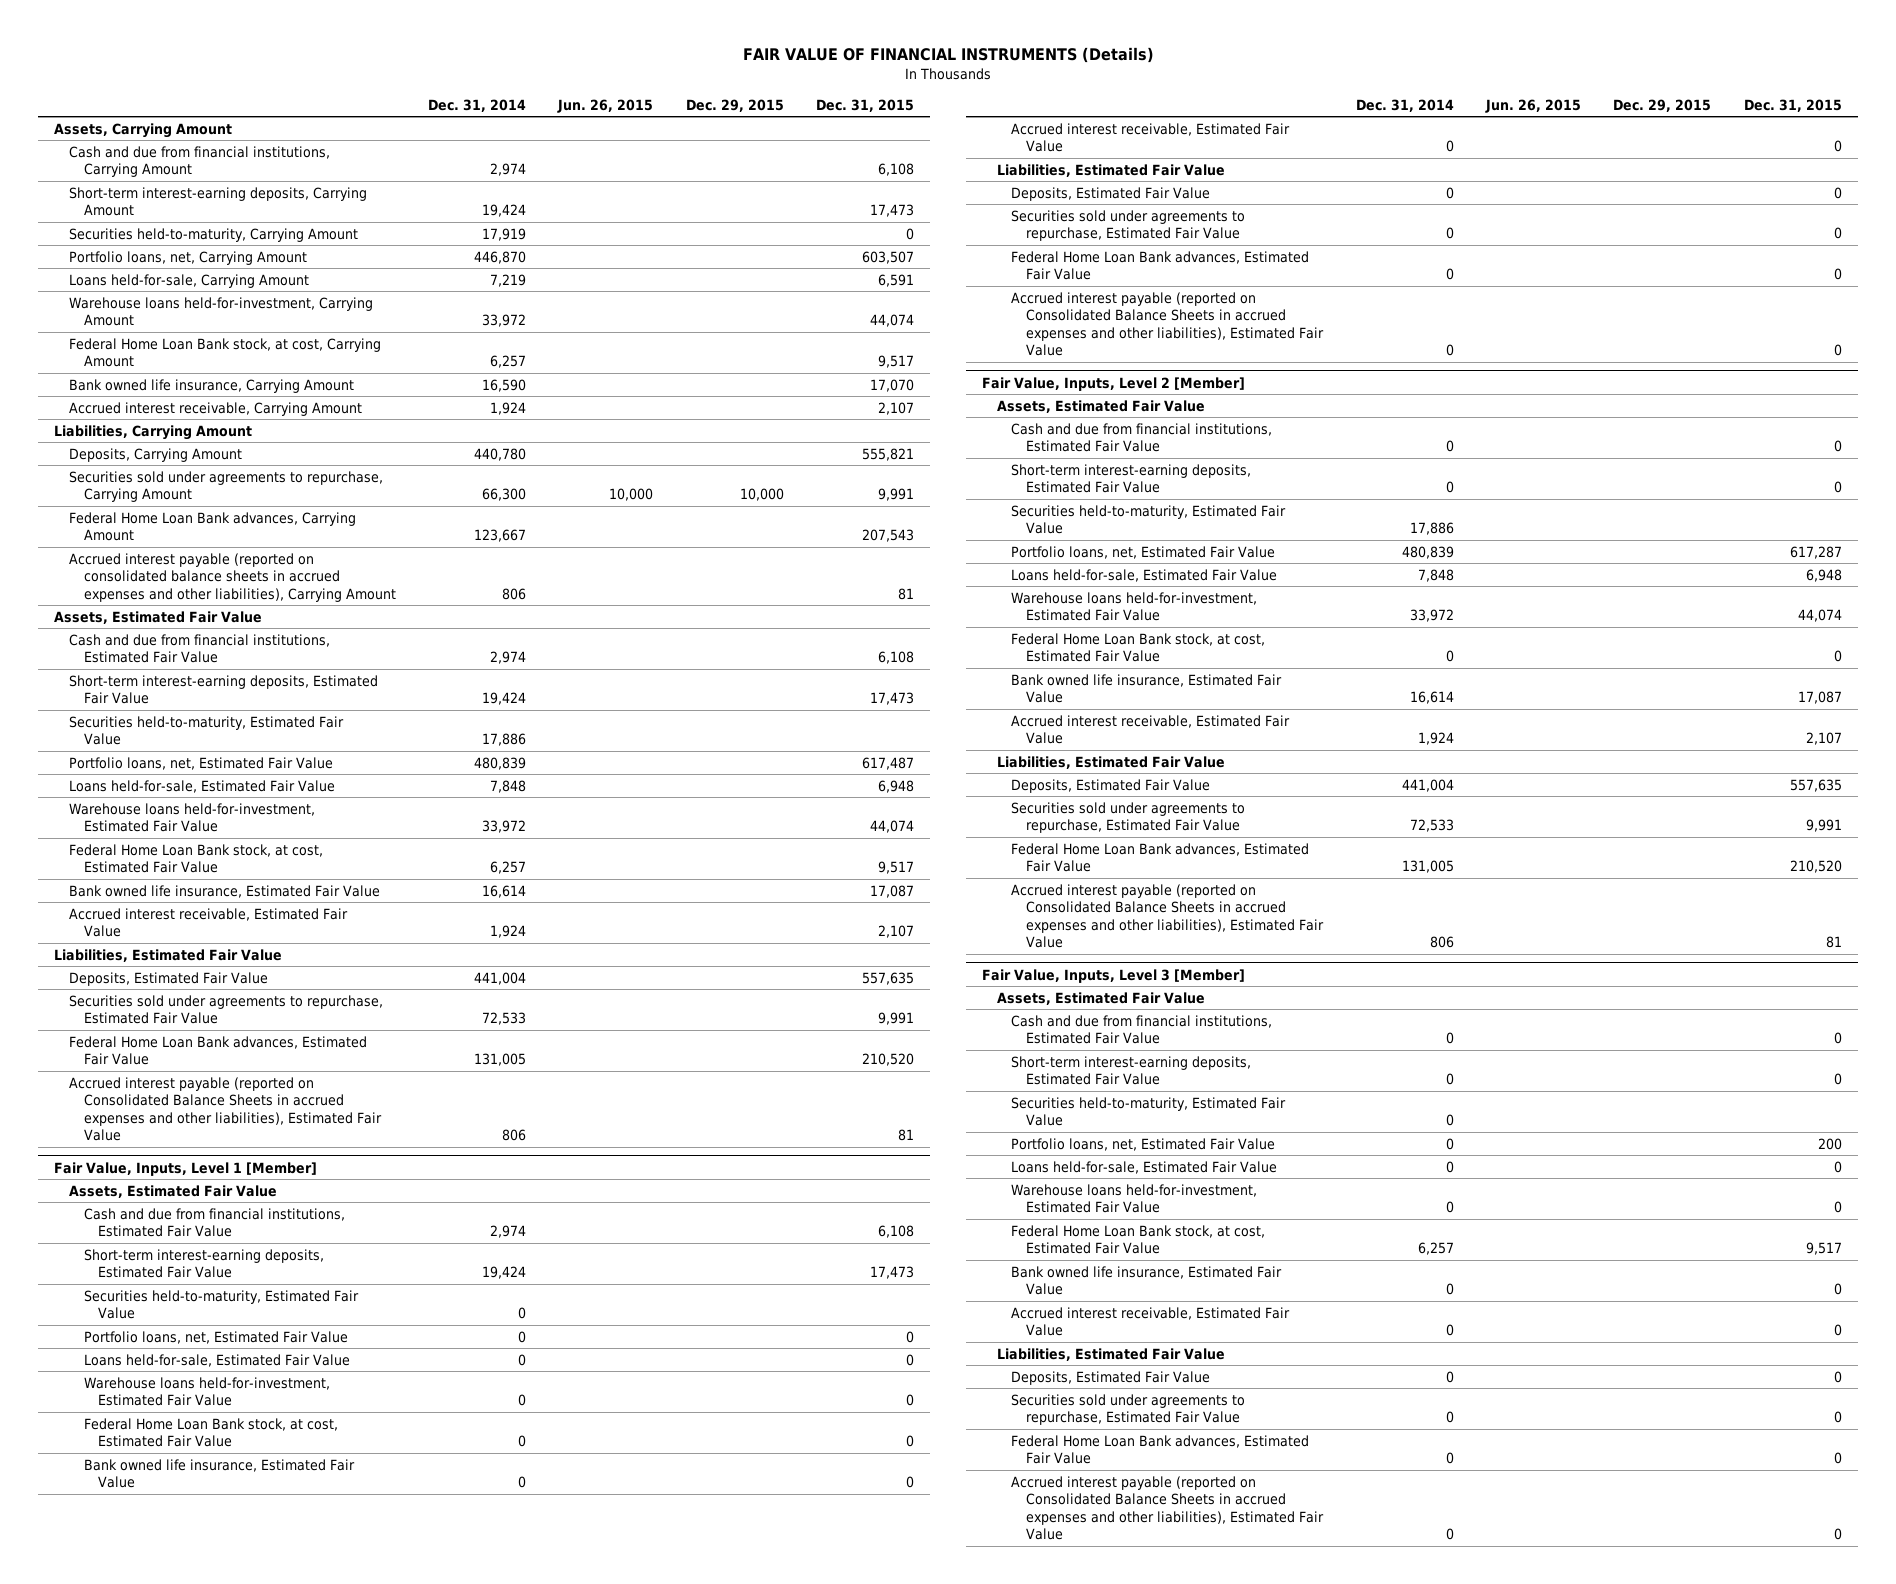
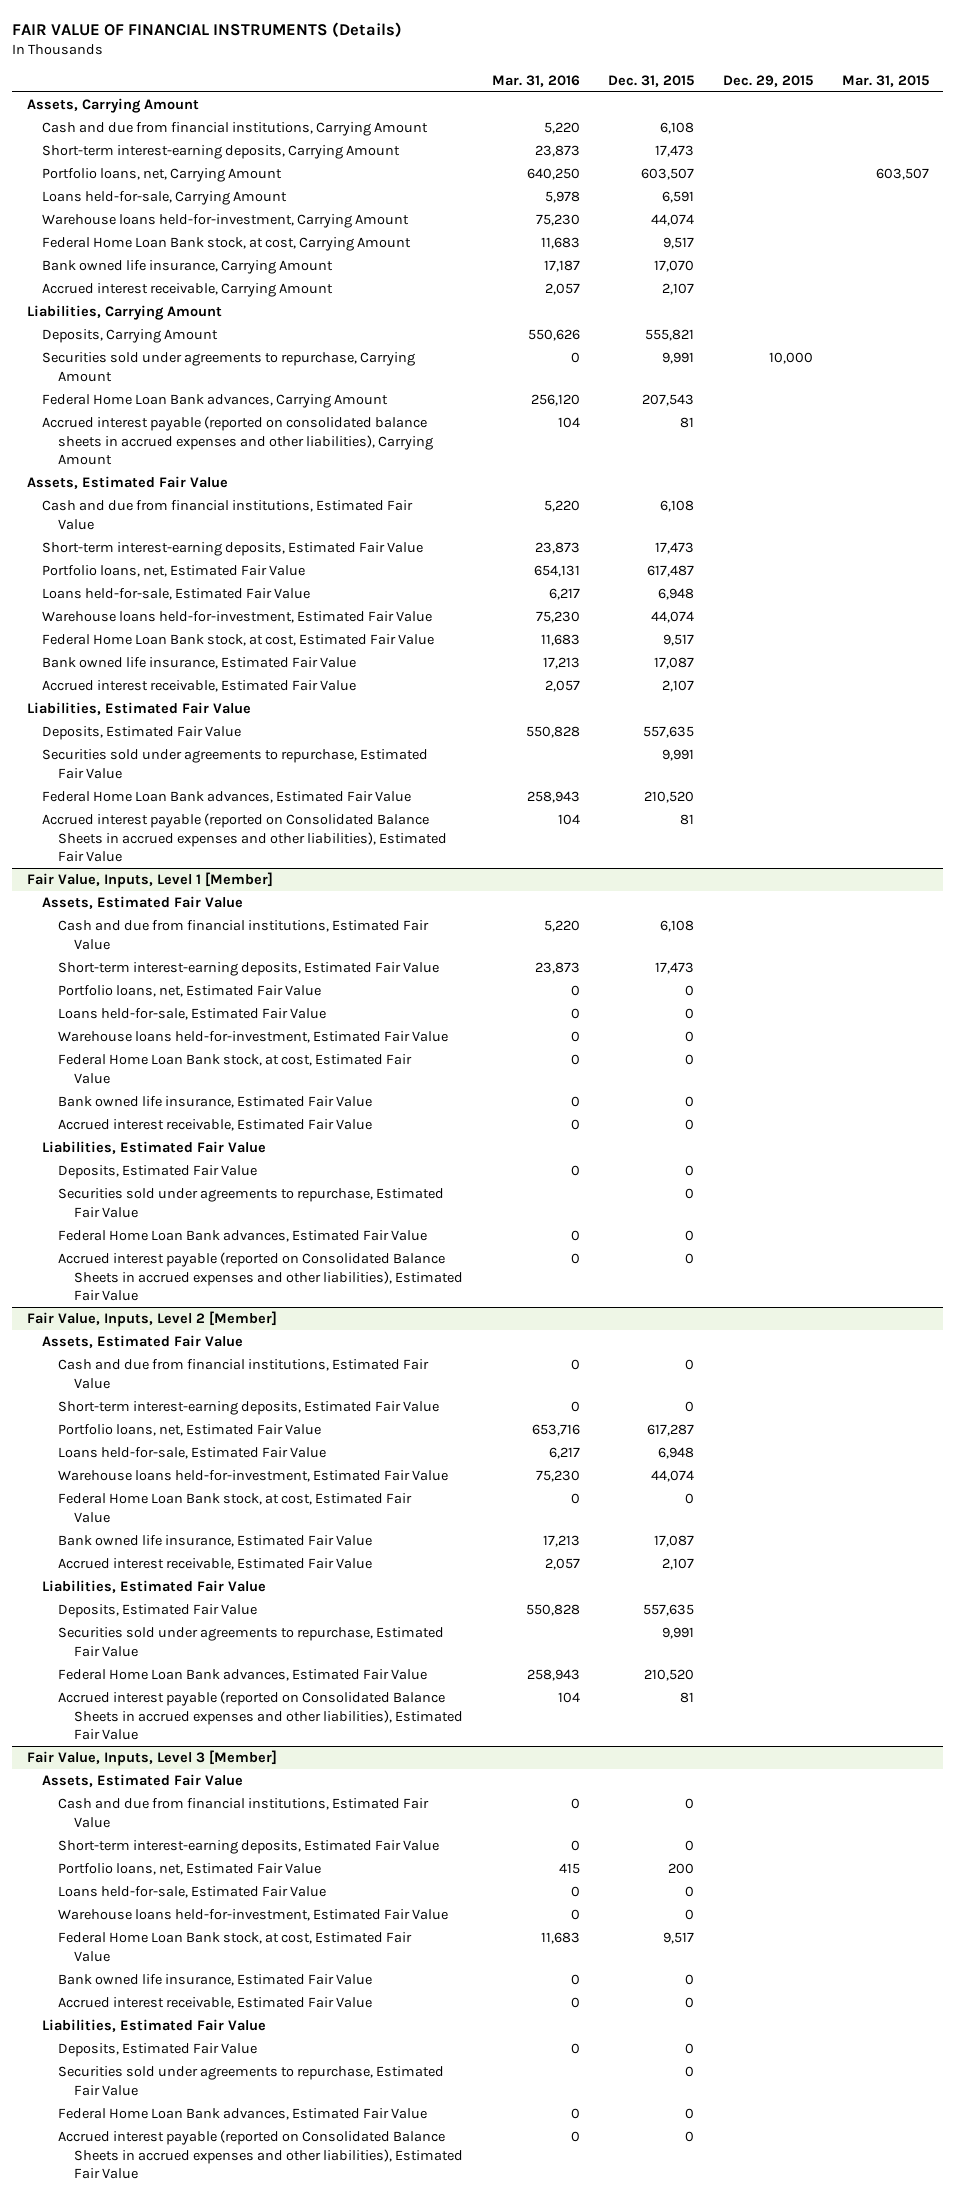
- | Dec. 31, 2014 | Jun. 26, 2015 | Dec. 29, 2015 | Dec. 31, 2015
+ | Mar. 31, 2016 | Dec. 31, 2015 | Dec. 29, 2015 | Mar. 31, 2015
- Securities held-to-maturity, Carrying Amount | 17,919 | | | 0
- Securities held-to-maturity, Estimated Fair Value | 17,886 | | |
@ Fair Value, Inputs, Level 1 [Member]
- Securities held-to-maturity, Estimated Fair Value | 0 | | |
@ Fair Value, Inputs, Level 2 [Member]
- Securities held-to-maturity, Estimated Fair Value | 17,886 | | |
@ Fair Value, Inputs, Level 3 [Member]
- Securities held-to-maturity, Estimated Fair Value | 0 | | |

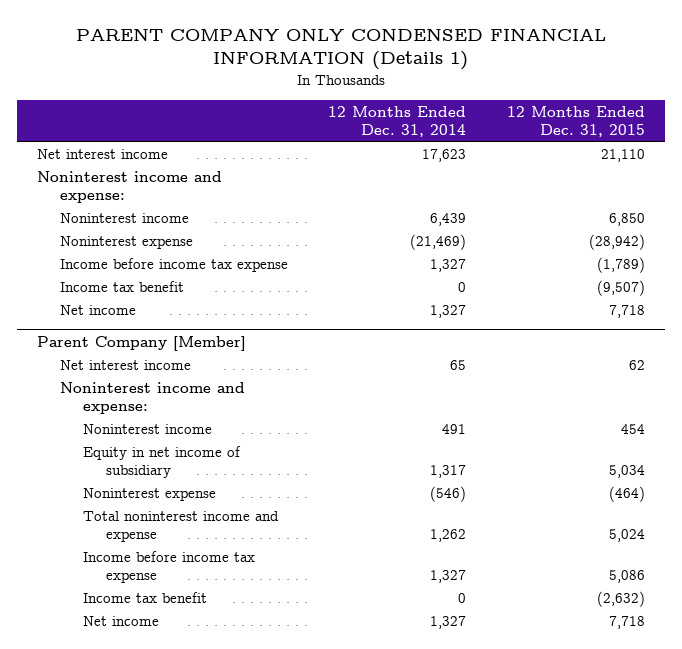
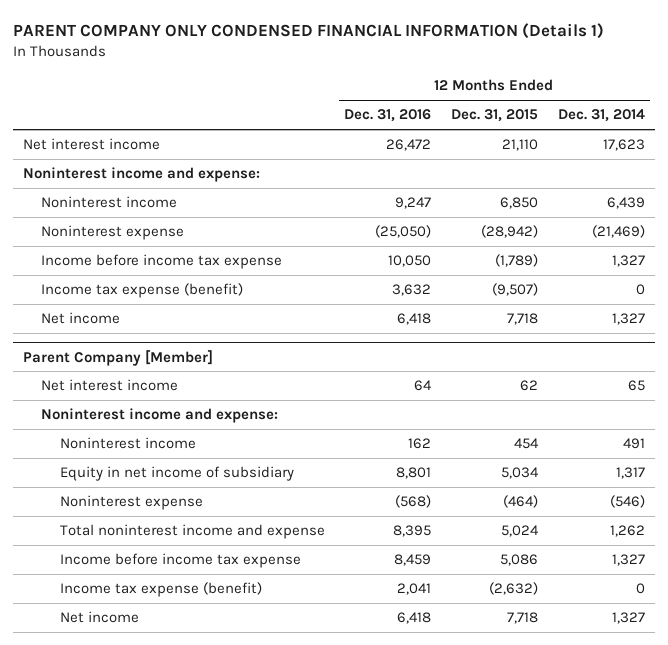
- | 12 Months Ended Dec. 31, 2014 | 12 Months Ended Dec. 31, 2015
+ | 12 Months Ended Dec. 31, 2016 | 12 Months Ended Dec. 31, 2015 | 12 Months Ended Dec. 31, 2014
- Income tax benefit | 0 | (9,507)
+ Income tax expense (benefit) | 3,632 | (9,507) | 0
@ Parent Company [Member]
- Income tax benefit | 0 | (2,632)
+ Income tax expense (benefit) | 2,041 | (2,632) | 0

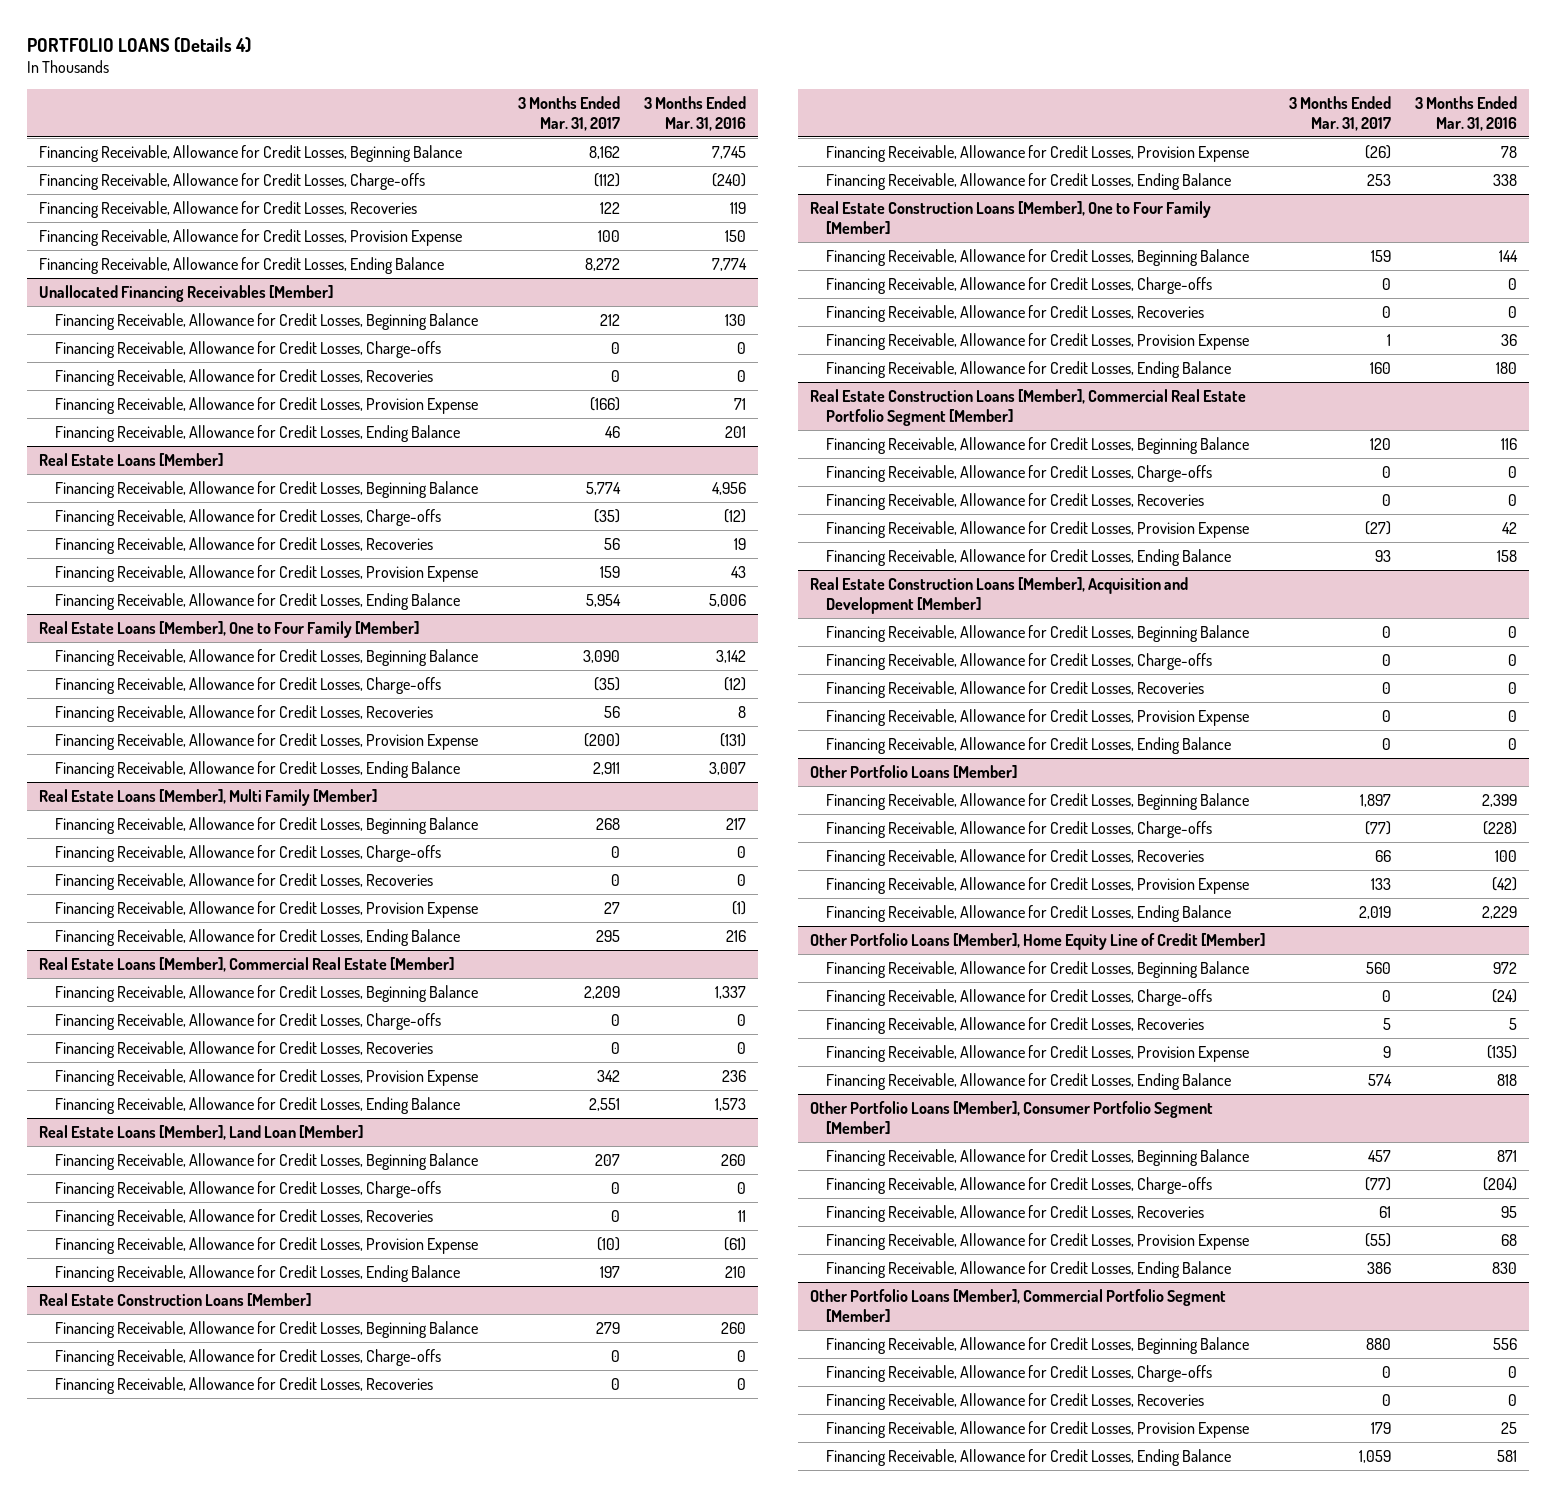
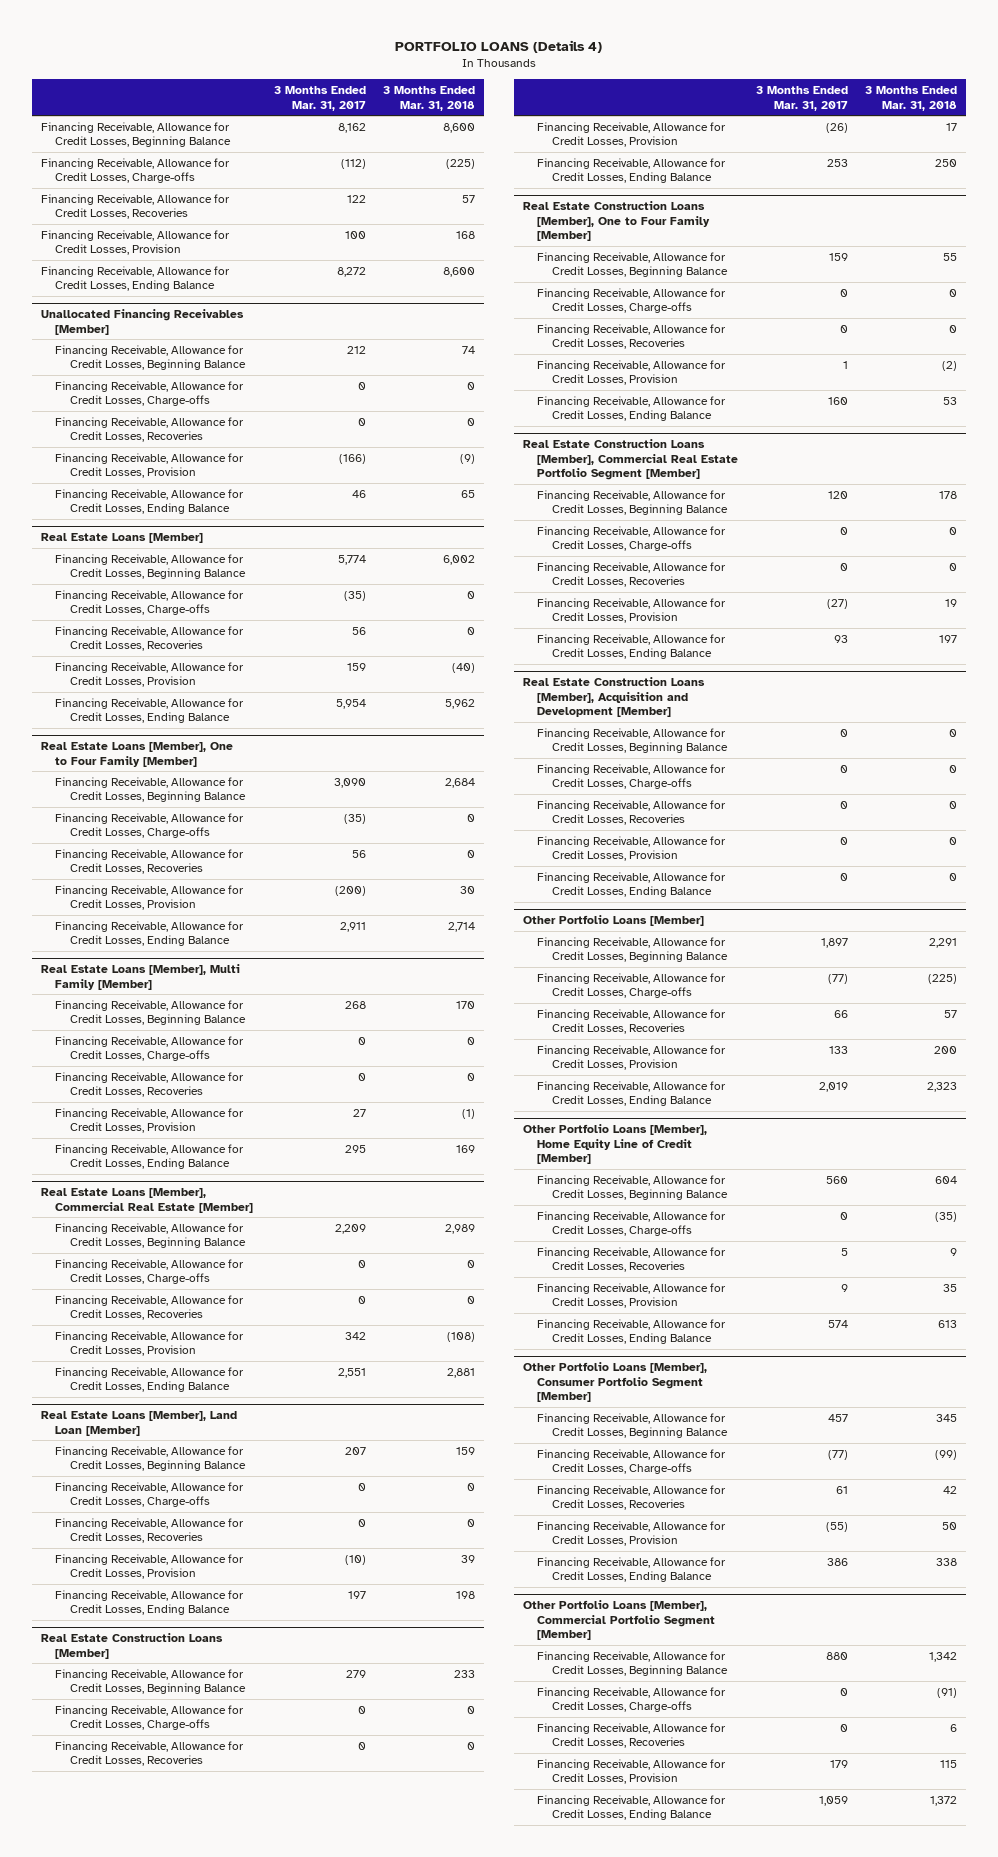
- | 3 Months Ended Mar. 31, 2017 | 3 Months Ended Mar. 31, 2016
+ | 3 Months Ended Mar. 31, 2017 | 3 Months Ended Mar. 31, 2018
- Financing Receivable, Allowance for Credit Losses, Provision Expense | 100 | 150
+ Financing Receivable, Allowance for Credit Losses, Provision | 100 | 168
@ Unallocated Financing Receivables [Member]
- Financing Receivable, Allowance for Credit Losses, Provision Expense | (166) | 71
+ Financing Receivable, Allowance for Credit Losses, Provision | (166) | (9)
@ Real Estate Loans [Member]
- Financing Receivable, Allowance for Credit Losses, Provision Expense | 159 | 43
+ Financing Receivable, Allowance for Credit Losses, Provision | 159 | (40)
@ Real Estate Loans [Member], One to Four Family [Member]
- Financing Receivable, Allowance for Credit Losses, Provision Expense | (200) | (131)
+ Financing Receivable, Allowance for Credit Losses, Provision | (200) | 30
@ Real Estate Loans [Member], Multi Family [Member]
- Financing Receivable, Allowance for Credit Losses, Provision Expense | 27 | (1)
+ Financing Receivable, Allowance for Credit Losses, Provision | 27 | (1)
@ Real Estate Loans [Member], Commercial Real Estate [Member]
- Financing Receivable, Allowance for Credit Losses, Provision Expense | 342 | 236
+ Financing Receivable, Allowance for Credit Losses, Provision | 342 | (108)
@ Real Estate Loans [Member], Land Loan [Member]
- Financing Receivable, Allowance for Credit Losses, Provision Expense | (10) | (61)
+ Financing Receivable, Allowance for Credit Losses, Provision | (10) | 39
@ Real Estate Construction Loans [Member]
- Financing Receivable, Allowance for Credit Losses, Provision Expense | (26) | 78
+ Financing Receivable, Allowance for Credit Losses, Provision | (26) | 17
@ Real Estate Construction Loans [Member], One to Four Family [Member]
- Financing Receivable, Allowance for Credit Losses, Provision Expense | 1 | 36
+ Financing Receivable, Allowance for Credit Losses, Provision | 1 | (2)
@ Real Estate Construction Loans [Member], Commercial Real Estate Portfolio Segment [Member]
- Financing Receivable, Allowance for Credit Losses, Provision Expense | (27) | 42
+ Financing Receivable, Allowance for Credit Losses, Provision | (27) | 19
@ Real Estate Construction Loans [Member], Acquisition and Development [Member]
- Financing Receivable, Allowance for Credit Losses, Provision Expense | 0 | 0
+ Financing Receivable, Allowance for Credit Losses, Provision | 0 | 0
@ Other Portfolio Loans [Member]
- Financing Receivable, Allowance for Credit Losses, Provision Expense | 133 | (42)
+ Financing Receivable, Allowance for Credit Losses, Provision | 133 | 200
@ Other Portfolio Loans [Member], Home Equity Line of Credit [Member]
- Financing Receivable, Allowance for Credit Losses, Provision Expense | 9 | (135)
+ Financing Receivable, Allowance for Credit Losses, Provision | 9 | 35
@ Other Portfolio Loans [Member], Consumer Portfolio Segment [Member]
- Financing Receivable, Allowance for Credit Losses, Provision Expense | (55) | 68
+ Financing Receivable, Allowance for Credit Losses, Provision | (55) | 50
@ Other Portfolio Loans [Member], Commercial Portfolio Segment [Member]
- Financing Receivable, Allowance for Credit Losses, Provision Expense | 179 | 25
+ Financing Receivable, Allowance for Credit Losses, Provision | 179 | 115

